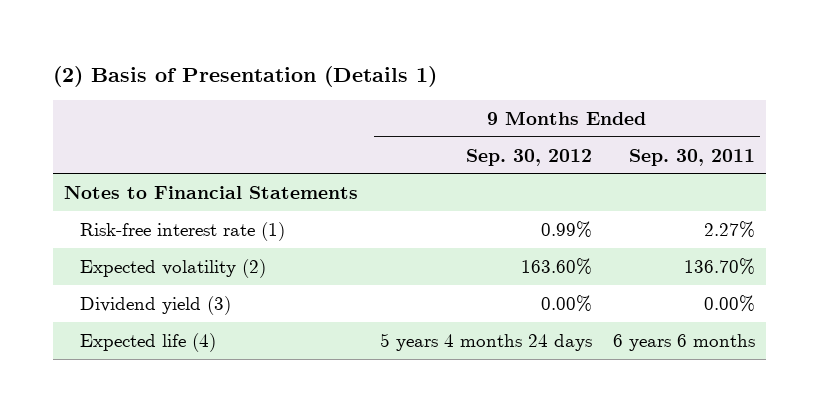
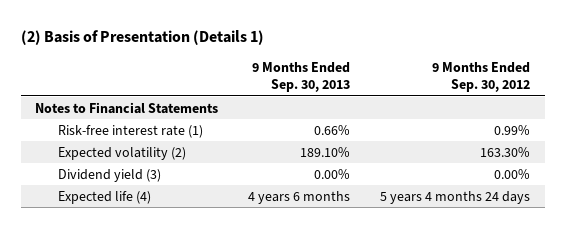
- | 9 Months Ended Sep. 30, 2012 | 9 Months Ended Sep. 30, 2011
+ | 9 Months Ended Sep. 30, 2013 | 9 Months Ended Sep. 30, 2012
- Expected volatility (2) | 163.60% | 136.70%
+ Expected volatility (2) | 189.10% | 163.30%

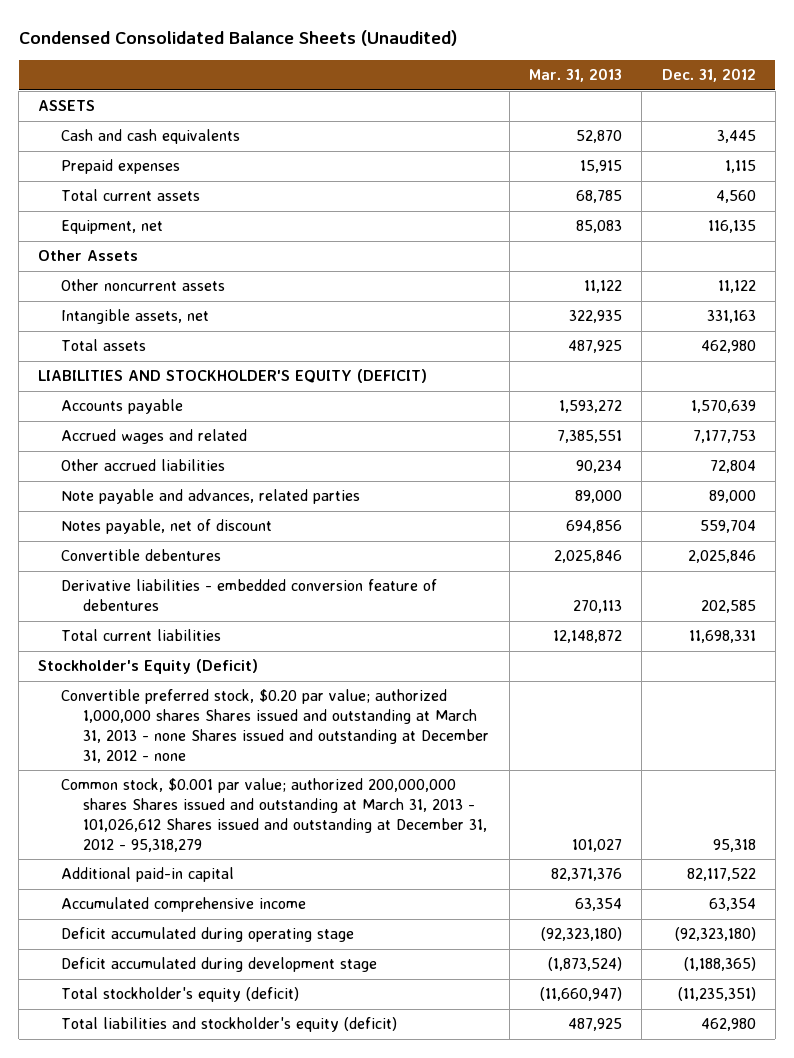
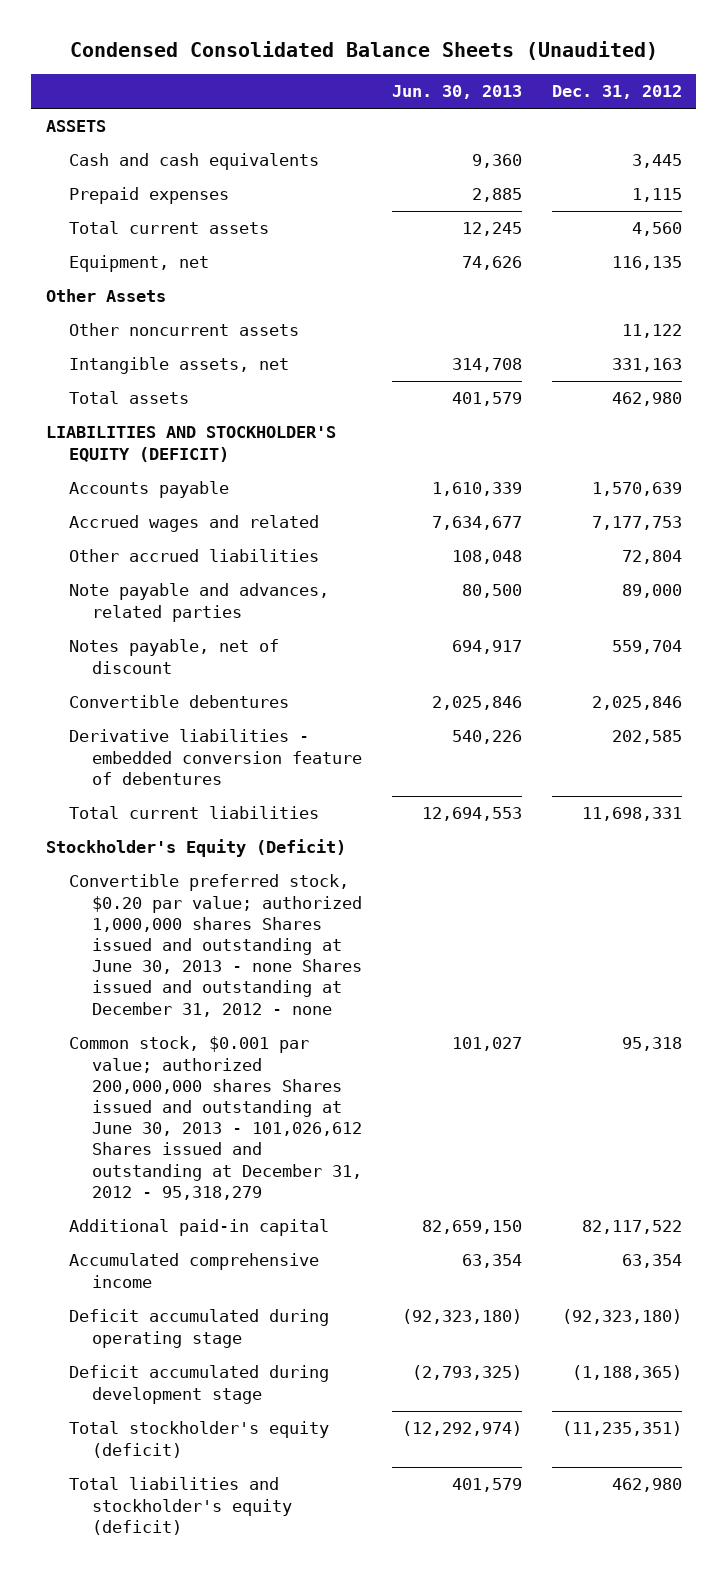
- | Mar. 31, 2013 | Dec. 31, 2012
+ | Jun. 30, 2013 | Dec. 31, 2012
- Convertible preferred stock, $0.20 par value; authorized 1,000,000 shares Shares issued and outstanding at March 31, 2013 - none Shares issued and outstanding at December 31, 2012 - none
- Common stock, $0.001 par value; authorized 200,000,000 shares Shares issued and outstanding at March 31, 2013 - 101,026,612 Shares issued and outstanding at December 31, 2012 - 95,318,279 | 101,027 | 95,318
+ Convertible preferred stock, $0.20 par value; authorized 1,000,000 shares Shares issued and outstanding at June 30, 2013 - none Shares issued and outstanding at December 31, 2012 - none
+ Common stock, $0.001 par value; authorized 200,000,000 shares Shares issued and outstanding at June 30, 2013 - 101,026,612 Shares issued and outstanding at December 31, 2012 - 95,318,279 | 101,027 | 95,318

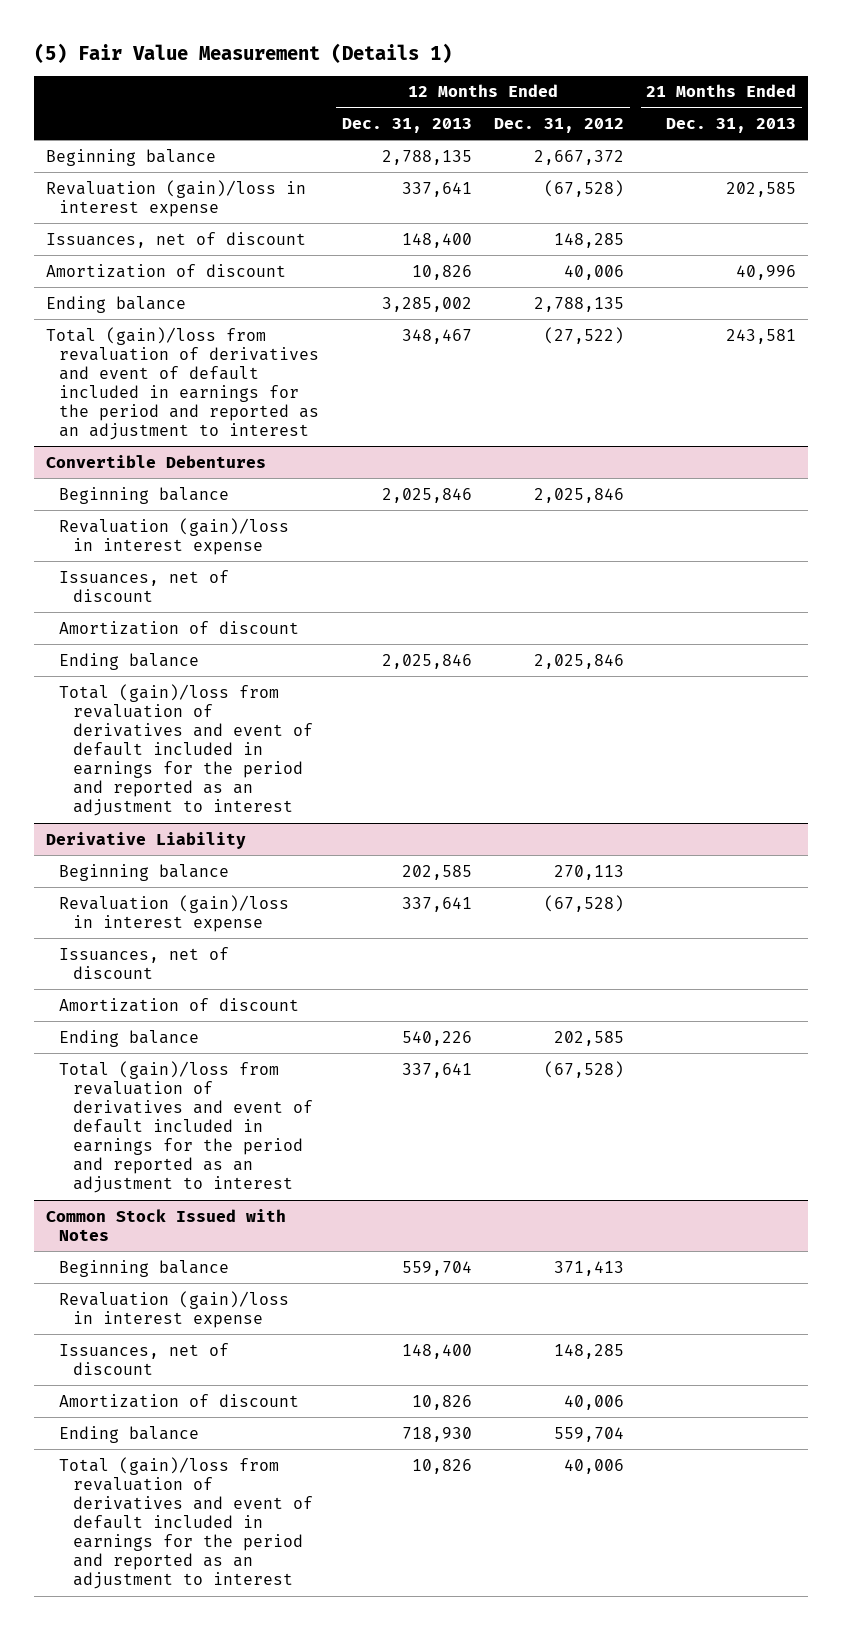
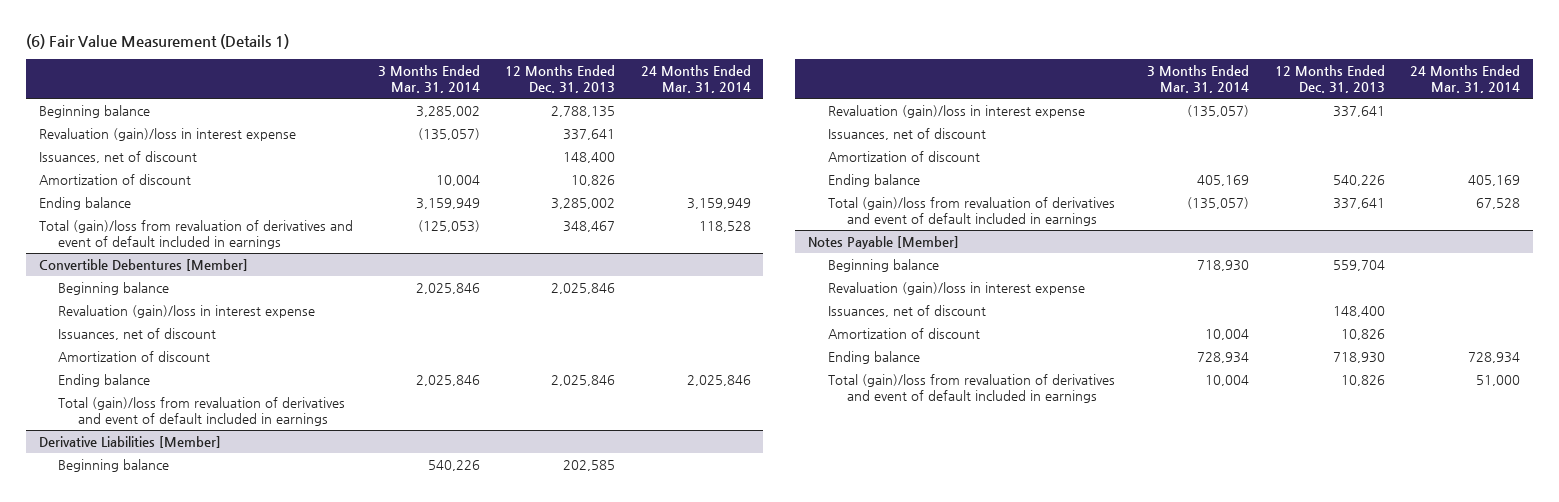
- (5) Fair Value Measurement (Details 1)
+ (6) Fair Value Measurement (Details 1)
- | 12 Months Ended Dec. 31, 2013 | 12 Months Ended Dec. 31, 2012 | 21 Months Ended Dec. 31, 2013
+ | 3 Months Ended Mar. 31, 2014 | 12 Months Ended Dec. 31, 2013 | 24 Months Ended Mar. 31, 2014
- Total (gain)/loss from revaluation of derivatives and event of default included in earnings for the period and reported as an adjustment to interest | 348,467 | (27,522) | 243,581
- Convertible Debentures
+ Total (gain)/loss from revaluation of derivatives and event of default included in earnings | (125,053) | 348,467 | 118,528
+ Convertible Debentures [Member]
- Total (gain)/loss from revaluation of derivatives and event of default included in earnings for the period and reported as an adjustment to interest
- Derivative Liability
+ Total (gain)/loss from revaluation of derivatives and event of default included in earnings
+ Derivative Liabilities [Member]
- Total (gain)/loss from revaluation of derivatives and event of default included in earnings for the period and reported as an adjustment to interest | 337,641 | (67,528) |
- Common Stock Issued with Notes
+ Total (gain)/loss from revaluation of derivatives and event of default included in earnings | (135,057) | 337,641 | 67,528
+ Notes Payable [Member]
- Total (gain)/loss from revaluation of derivatives and event of default included in earnings for the period and reported as an adjustment to interest | 10,826 | 40,006 |
+ Total (gain)/loss from revaluation of derivatives and event of default included in earnings | 10,004 | 10,826 | 51,000

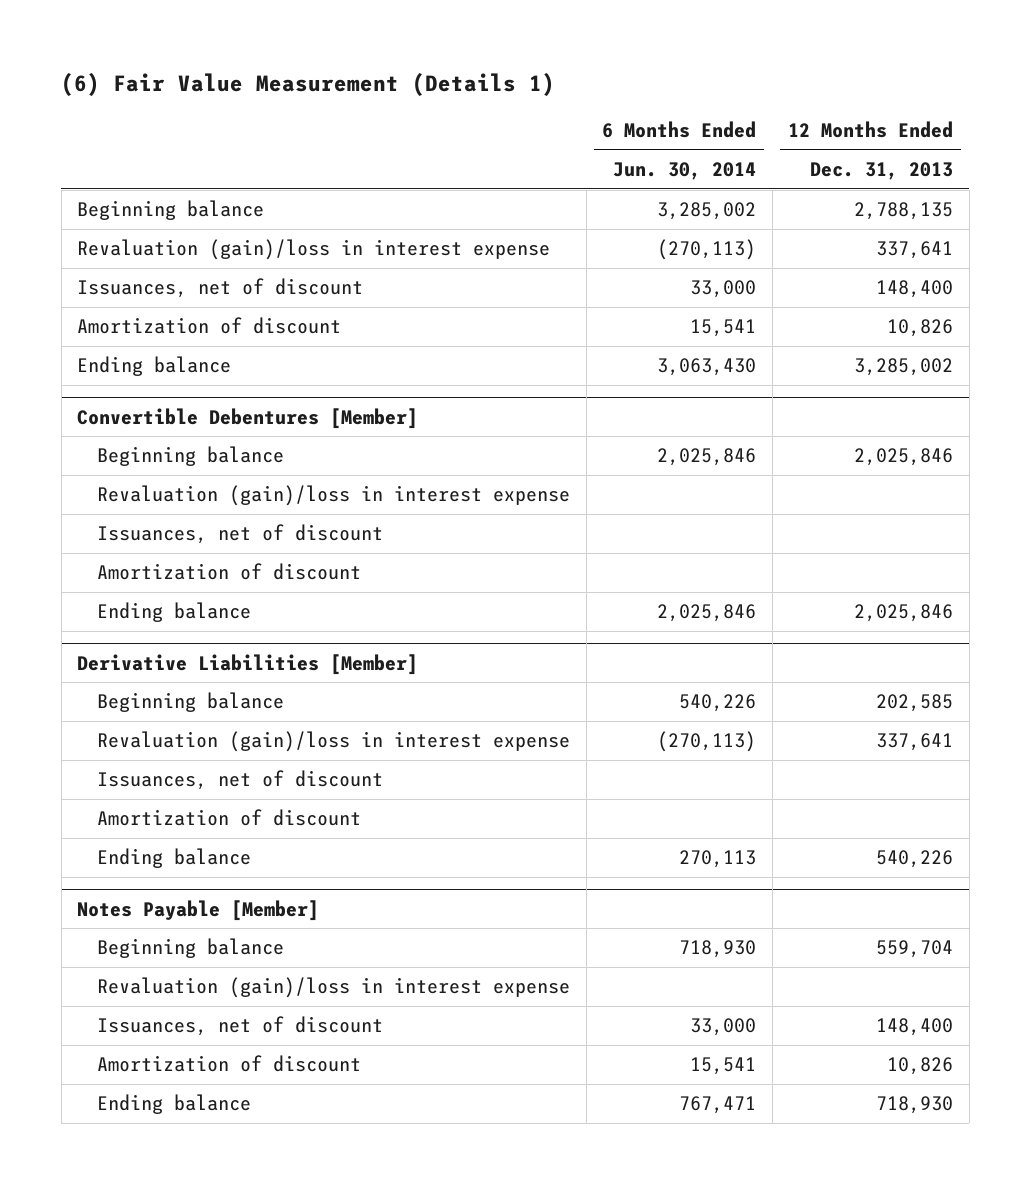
- | 3 Months Ended Mar. 31, 2014 | 12 Months Ended Dec. 31, 2013 | 24 Months Ended Mar. 31, 2014
+ | 6 Months Ended Jun. 30, 2014 | 12 Months Ended Dec. 31, 2013
- Total (gain)/loss from revaluation of derivatives and event of default included in earnings | (125,053) | 348,467 | 118,528
@ Convertible Debentures [Member]
- Total (gain)/loss from revaluation of derivatives and event of default included in earnings
@ Derivative Liabilities [Member]
- Total (gain)/loss from revaluation of derivatives and event of default included in earnings | (135,057) | 337,641 | 67,528
@ Notes Payable [Member]
- Total (gain)/loss from revaluation of derivatives and event of default included in earnings | 10,004 | 10,826 | 51,000

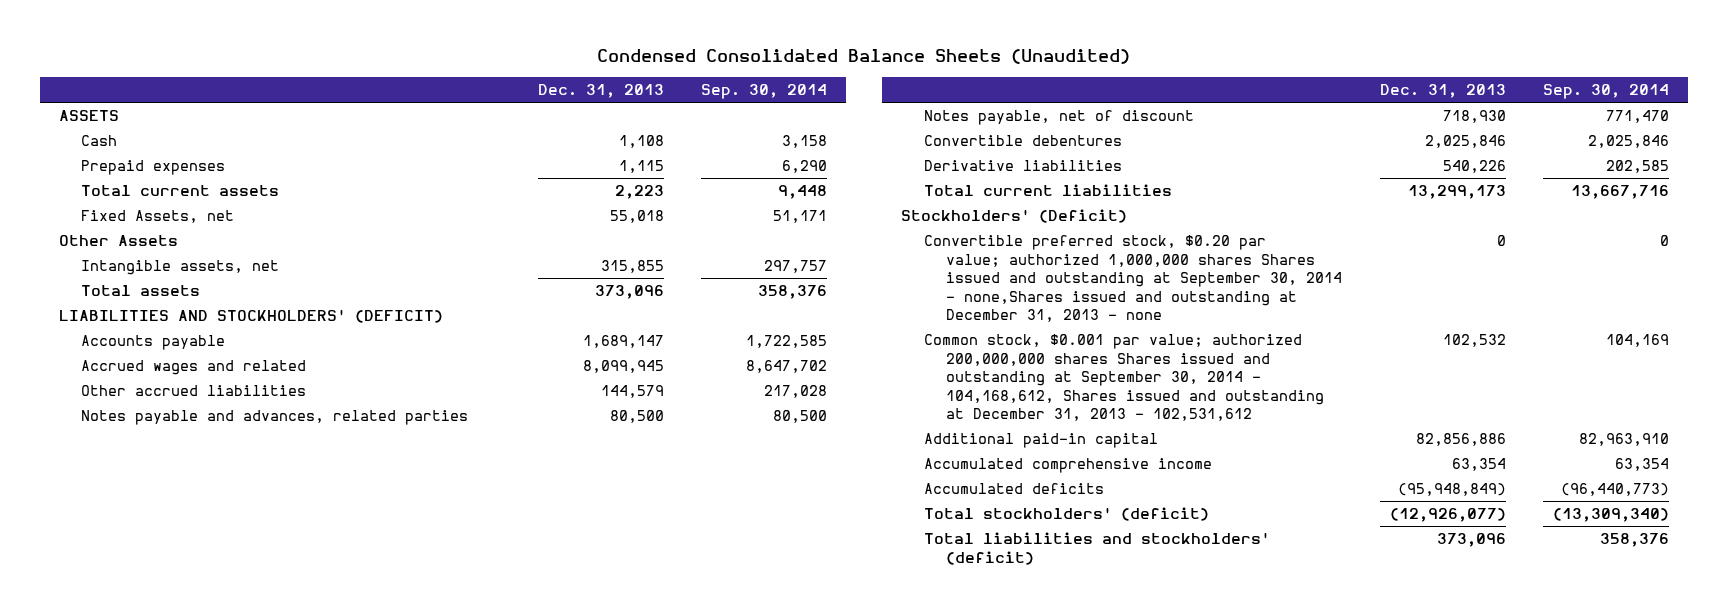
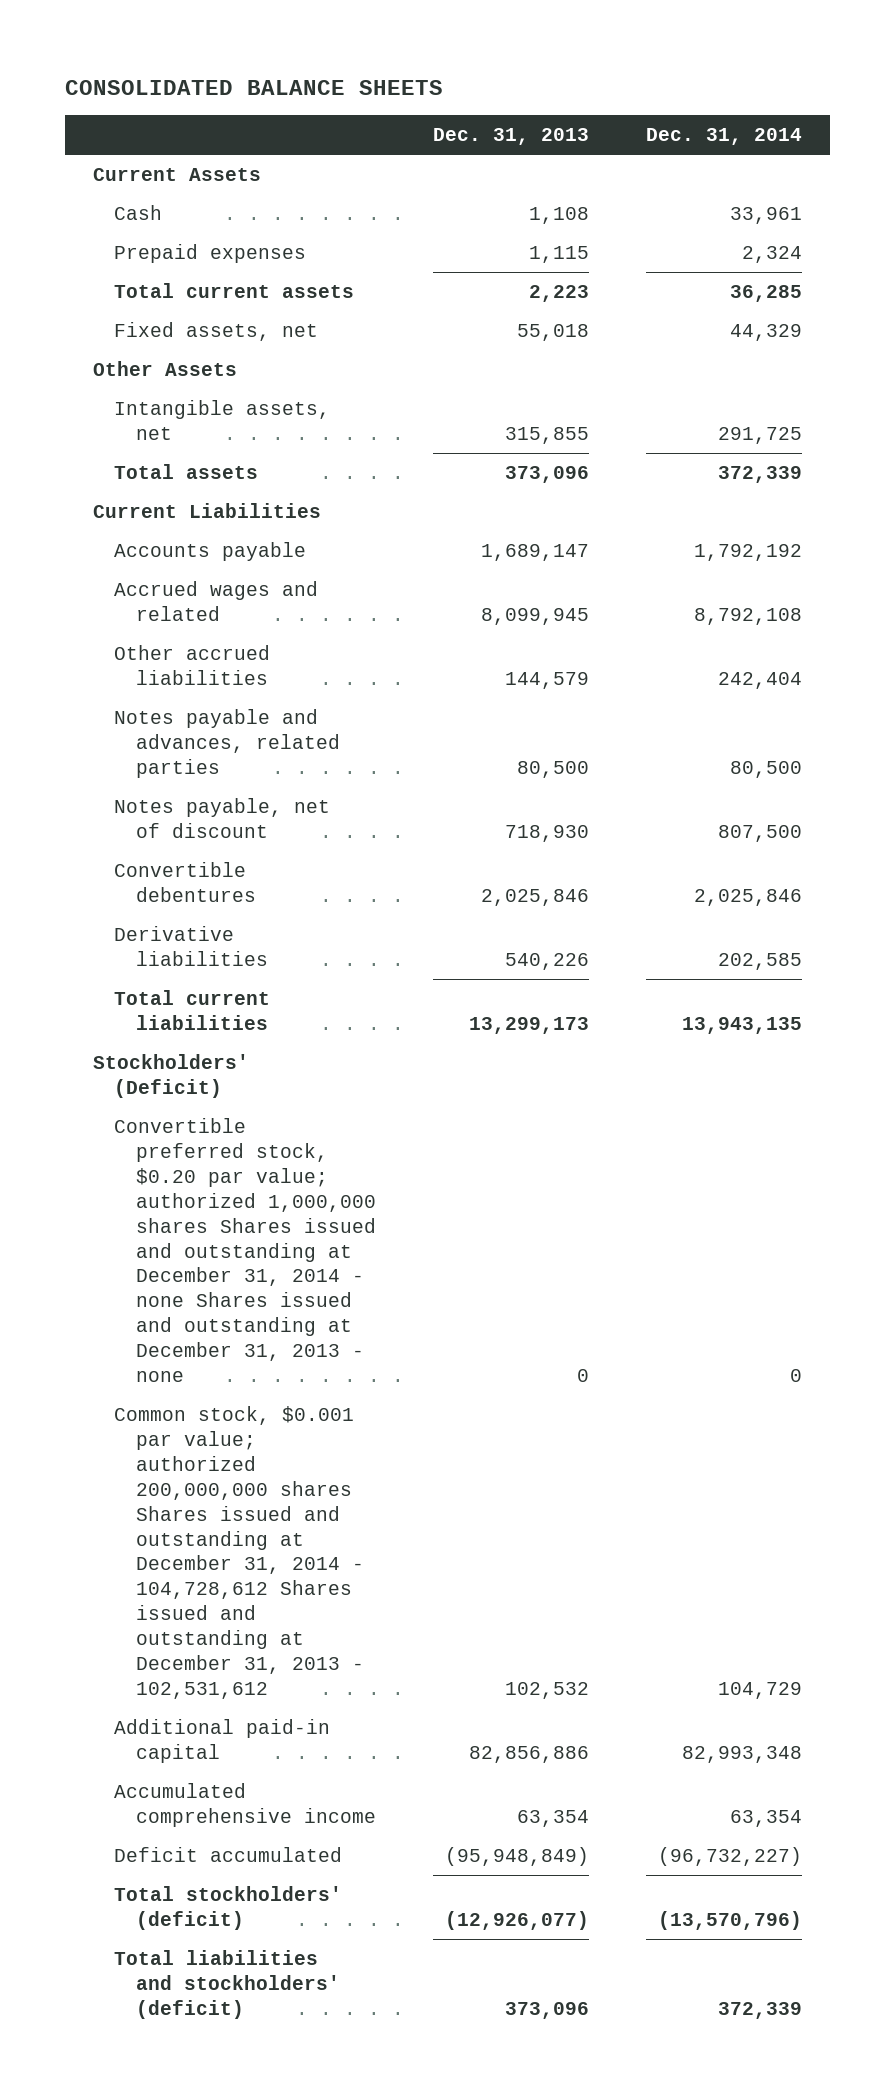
- Condensed Consolidated Balance Sheets (Unaudited)
+ CONSOLIDATED BALANCE SHEETS
- | Dec. 31, 2013 | Sep. 30, 2014
+ | Dec. 31, 2013 | Dec. 31, 2014
- ASSETS
+ Current Assets
- Fixed Assets, net | 55,018 | 51,171
+ Fixed assets, net | 55,018 | 44,329
- LIABILITIES AND STOCKHOLDERS' (DEFICIT)
+ Current Liabilities
- Convertible preferred stock, $0.20 par value; authorized 1,000,000 shares Shares issued and outstanding at September 30, 2014 - none,Shares issued and outstanding at December 31, 2013 - none | 0 | 0
- Common stock, $0.001 par value; authorized 200,000,000 shares Shares issued and outstanding at September 30, 2014 - 104,168,612, Shares issued and outstanding at December 31, 2013 - 102,531,612 | 102,532 | 104,169
+ Convertible preferred stock, $0.20 par value; authorized 1,000,000 shares Shares issued and outstanding at December 31, 2014 - none Shares issued and outstanding at December 31, 2013 - none | 0 | 0
+ Common stock, $0.001 par value; authorized 200,000,000 shares Shares issued and outstanding at December 31, 2014 - 104,728,612 Shares issued and outstanding at December 31, 2013 - 102,531,612 | 102,532 | 104,729
- Accumulated deficits | (95,948,849) | (96,440,773)
+ Deficit accumulated | (95,948,849) | (96,732,227)

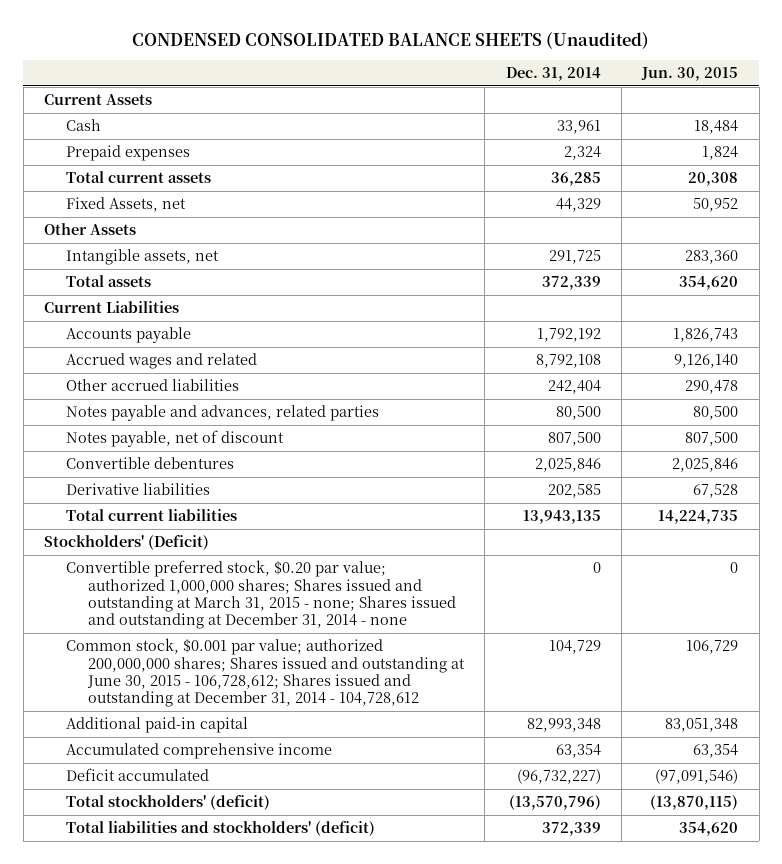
- CONSOLIDATED BALANCE SHEETS
+ CONDENSED CONSOLIDATED BALANCE SHEETS (Unaudited)
- | Dec. 31, 2013 | Dec. 31, 2014
+ | Dec. 31, 2014 | Jun. 30, 2015
- Fixed assets, net | 55,018 | 44,329
+ Fixed Assets, net | 44,329 | 50,952
- Convertible preferred stock, $0.20 par value; authorized 1,000,000 shares Shares issued and outstanding at December 31, 2014 - none Shares issued and outstanding at December 31, 2013 - none | 0 | 0
- Common stock, $0.001 par value; authorized 200,000,000 shares Shares issued and outstanding at December 31, 2014 - 104,728,612 Shares issued and outstanding at December 31, 2013 - 102,531,612 | 102,532 | 104,729
+ Convertible preferred stock, $0.20 par value; authorized 1,000,000 shares; Shares issued and outstanding at March 31, 2015 - none; Shares issued and outstanding at December 31, 2014 - none | 0 | 0
+ Common stock, $0.001 par value; authorized 200,000,000 shares; Shares issued and outstanding at June 30, 2015 - 106,728,612; Shares issued and outstanding at December 31, 2014 - 104,728,612 | 104,729 | 106,729

